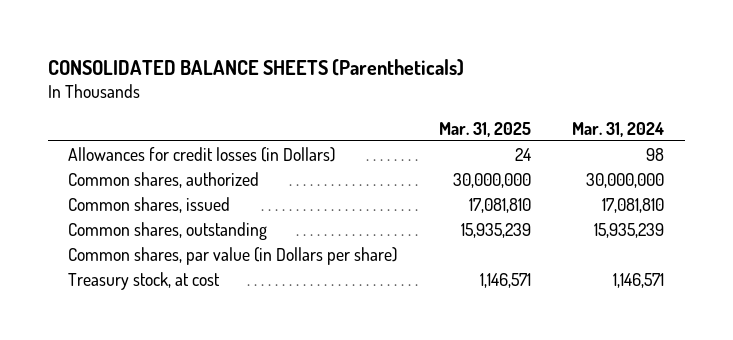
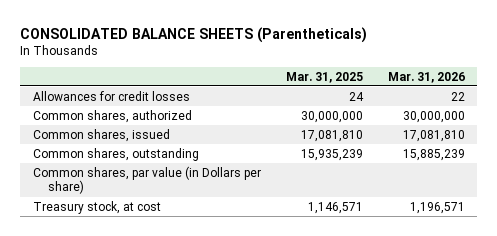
- | Mar. 31, 2025 | Mar. 31, 2024
+ | Mar. 31, 2025 | Mar. 31, 2026
- Allowances for credit losses (in Dollars) | 24 | 98
+ Allowances for credit losses | 24 | 22

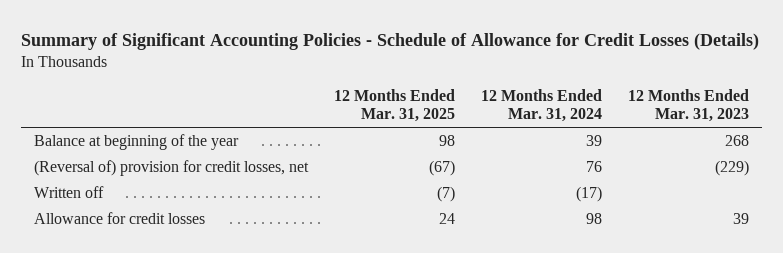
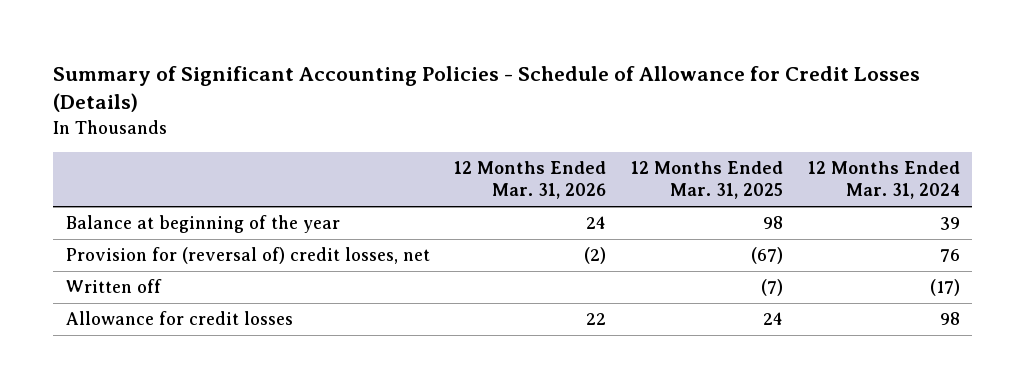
- | 12 Months Ended Mar. 31, 2025 | 12 Months Ended Mar. 31, 2024 | 12 Months Ended Mar. 31, 2023
+ | 12 Months Ended Mar. 31, 2026 | 12 Months Ended Mar. 31, 2025 | 12 Months Ended Mar. 31, 2024
- (Reversal of) provision for credit losses, net | (67) | 76 | (229)
+ Provision for (reversal of) credit losses, net | (2) | (67) | 76

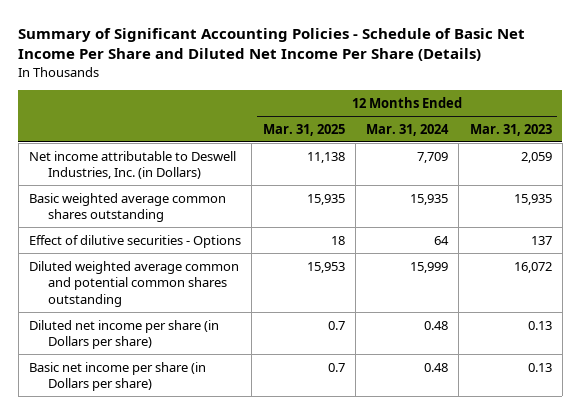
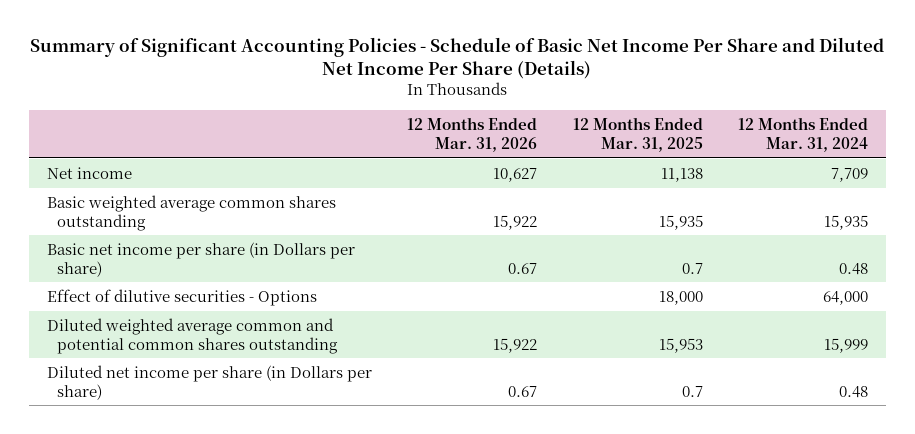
- | 12 Months Ended Mar. 31, 2025 | 12 Months Ended Mar. 31, 2024 | 12 Months Ended Mar. 31, 2023
+ | 12 Months Ended Mar. 31, 2026 | 12 Months Ended Mar. 31, 2025 | 12 Months Ended Mar. 31, 2024
- Net income attributable to Deswell Industries, Inc. (in Dollars) | 11,138 | 7,709 | 2,059
+ Net income | 10,627 | 11,138 | 7,709
- Effect of dilutive securities - Options | 18 | 64 | 137
moved up: Basic net income per share (in Dollars per share) | 0.67 | 0.7 | 0.48
+ Effect of dilutive securities - Options | | 18,000 | 64,000

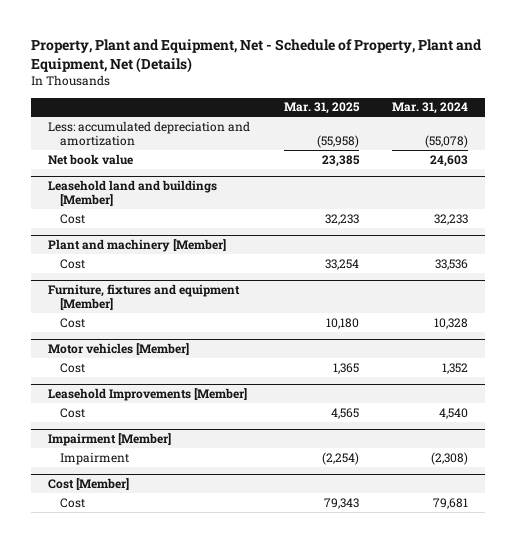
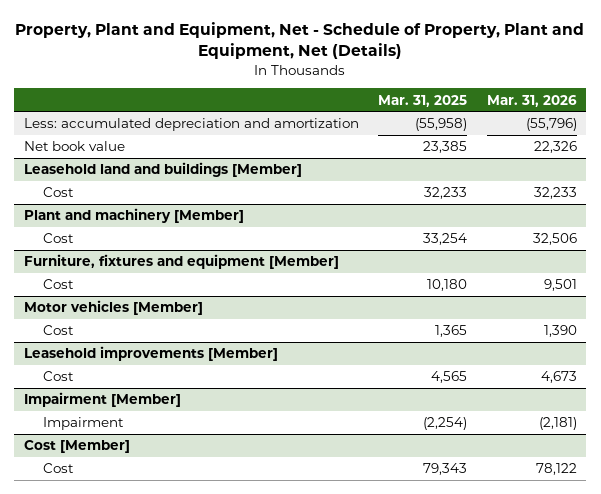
- | Mar. 31, 2025 | Mar. 31, 2024
+ | Mar. 31, 2025 | Mar. 31, 2026
- Leasehold Improvements [Member]
+ Leasehold improvements [Member]

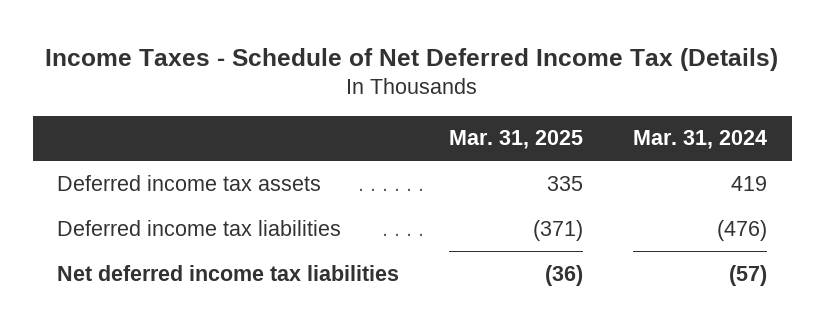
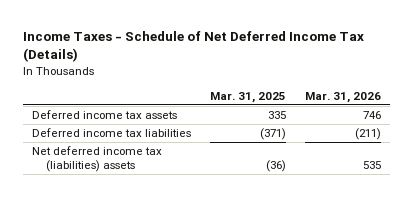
- | Mar. 31, 2025 | Mar. 31, 2024
+ | Mar. 31, 2025 | Mar. 31, 2026
- Net deferred income tax liabilities | (36) | (57)
+ Net deferred income tax (liabilities) assets | (36) | 535

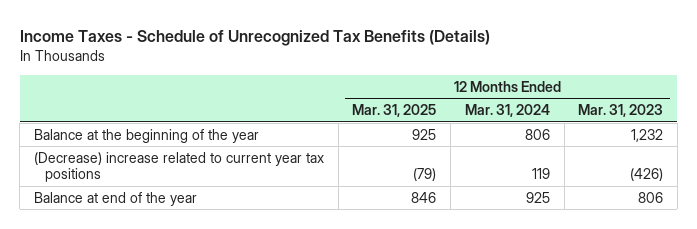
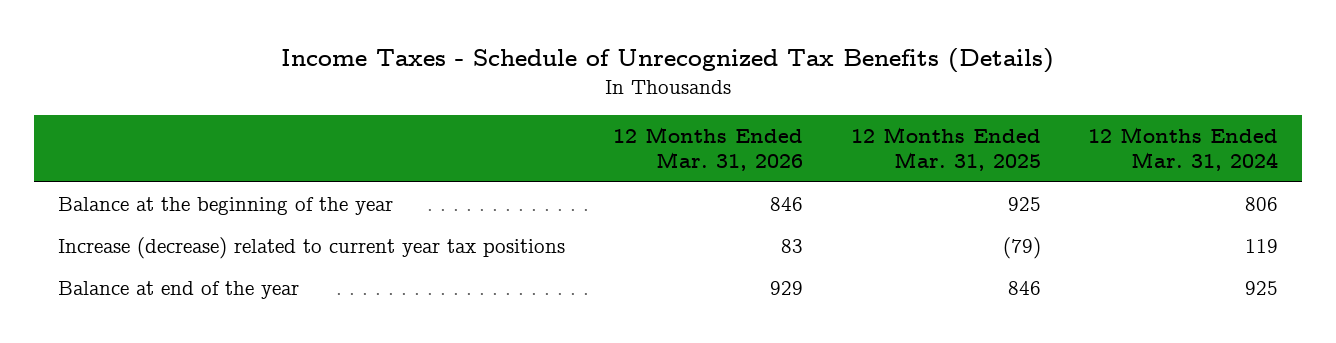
- | 12 Months Ended Mar. 31, 2025 | 12 Months Ended Mar. 31, 2024 | 12 Months Ended Mar. 31, 2023
+ | 12 Months Ended Mar. 31, 2026 | 12 Months Ended Mar. 31, 2025 | 12 Months Ended Mar. 31, 2024
- (Decrease) increase related to current year tax positions | (79) | 119 | (426)
+ Increase (decrease) related to current year tax positions | 83 | (79) | 119

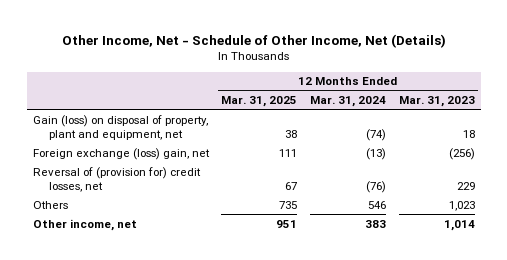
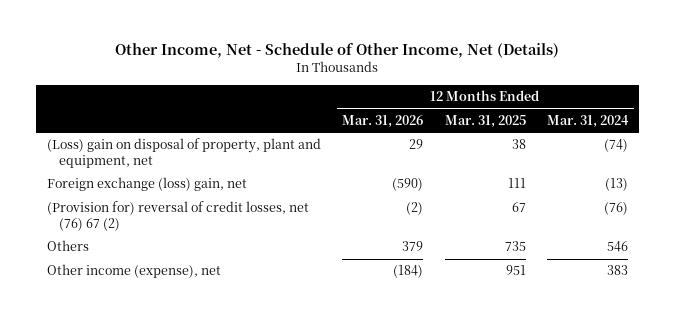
- | 12 Months Ended Mar. 31, 2025 | 12 Months Ended Mar. 31, 2024 | 12 Months Ended Mar. 31, 2023
+ | 12 Months Ended Mar. 31, 2026 | 12 Months Ended Mar. 31, 2025 | 12 Months Ended Mar. 31, 2024
- Gain (loss) on disposal of property, plant and equipment, net | 38 | (74) | 18
+ (Loss) gain on disposal of property, plant and equipment, net | 29 | 38 | (74)
- Reversal of (provision for) credit losses, net | 67 | (76) | 229
+ (Provision for) reversal of credit losses, net (76) 67 (2) | (2) | 67 | (76)
- Other income, net | 951 | 383 | 1,014
+ Other income (expense), net | (184) | 951 | 383

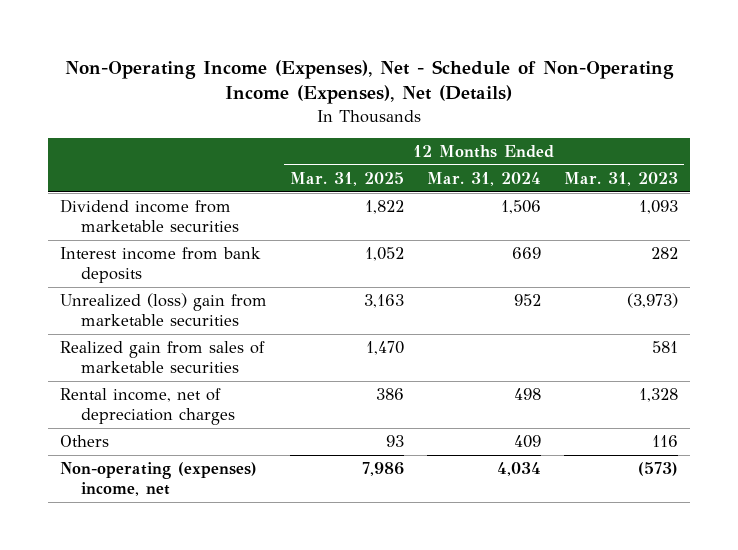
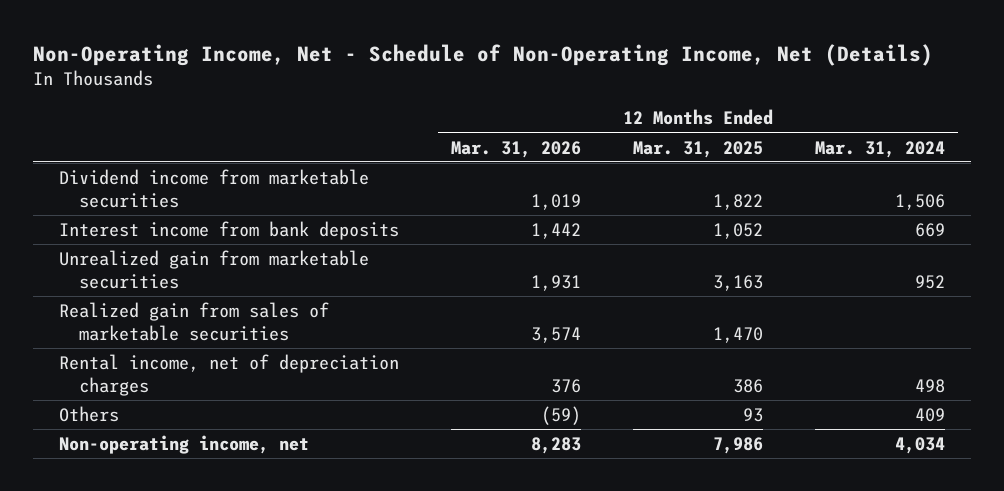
- Non-Operating Income (Expenses), Net - Schedule of Non-Operating Income (Expenses), Net (Details)
+ Non-Operating Income, Net - Schedule of Non-Operating Income, Net (Details)
- | 12 Months Ended Mar. 31, 2025 | 12 Months Ended Mar. 31, 2024 | 12 Months Ended Mar. 31, 2023
+ | 12 Months Ended Mar. 31, 2026 | 12 Months Ended Mar. 31, 2025 | 12 Months Ended Mar. 31, 2024
- Unrealized (loss) gain from marketable securities | 3,163 | 952 | (3,973)
+ Unrealized gain from marketable securities | 1,931 | 3,163 | 952
- Non-operating (expenses) income, net | 7,986 | 4,034 | (573)
+ Non-operating income, net | 8,283 | 7,986 | 4,034

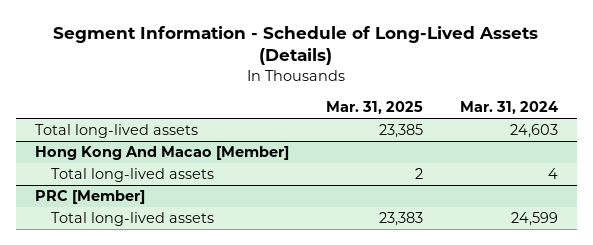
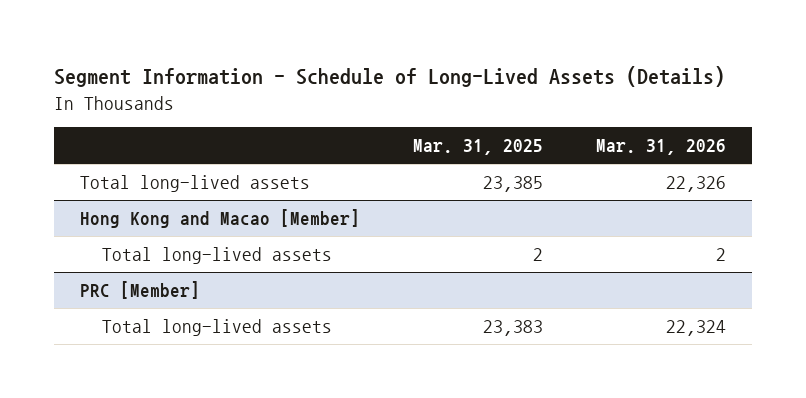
- | Mar. 31, 2025 | Mar. 31, 2024
+ | Mar. 31, 2025 | Mar. 31, 2026
- Hong Kong And Macao [Member]
+ Hong Kong and Macao [Member]

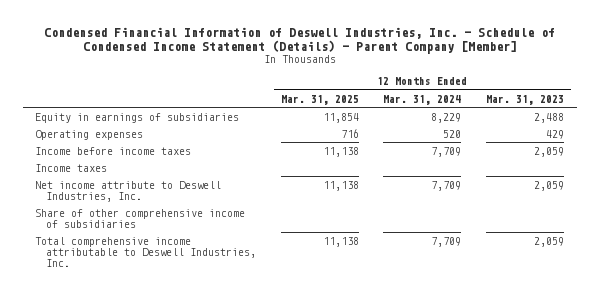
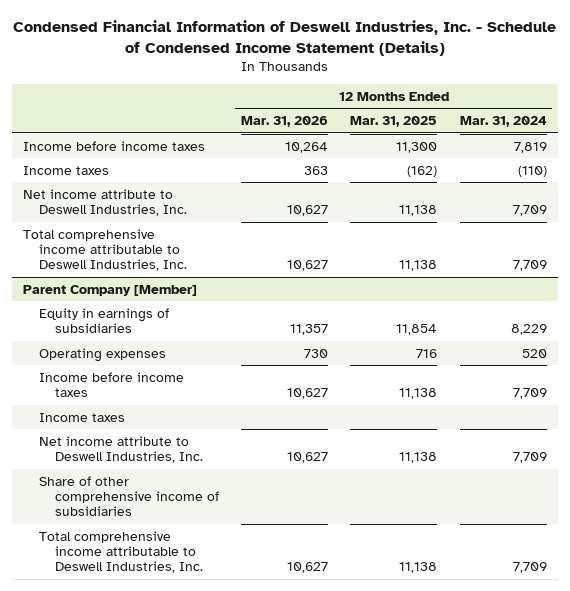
- Condensed Financial Information of Deswell Industries, Inc. - Schedule of Condensed Income Statement (Details) - Parent Company [Member]
+ Condensed Financial Information of Deswell Industries, Inc. - Schedule of Condensed Income Statement (Details)
- | 12 Months Ended Mar. 31, 2025 | 12 Months Ended Mar. 31, 2024 | 12 Months Ended Mar. 31, 2023
+ | 12 Months Ended Mar. 31, 2026 | 12 Months Ended Mar. 31, 2025 | 12 Months Ended Mar. 31, 2024
+ Income before income taxes | 10,264 | 11,300 | 7,819
+ Income taxes | 363 | (162) | (110)
+ Net income attribute to Deswell Industries, Inc. | 10,627 | 11,138 | 7,709
+ Total comprehensive income attributable to Deswell Industries, Inc. | 10,627 | 11,138 | 7,709
+ Parent Company [Member]

